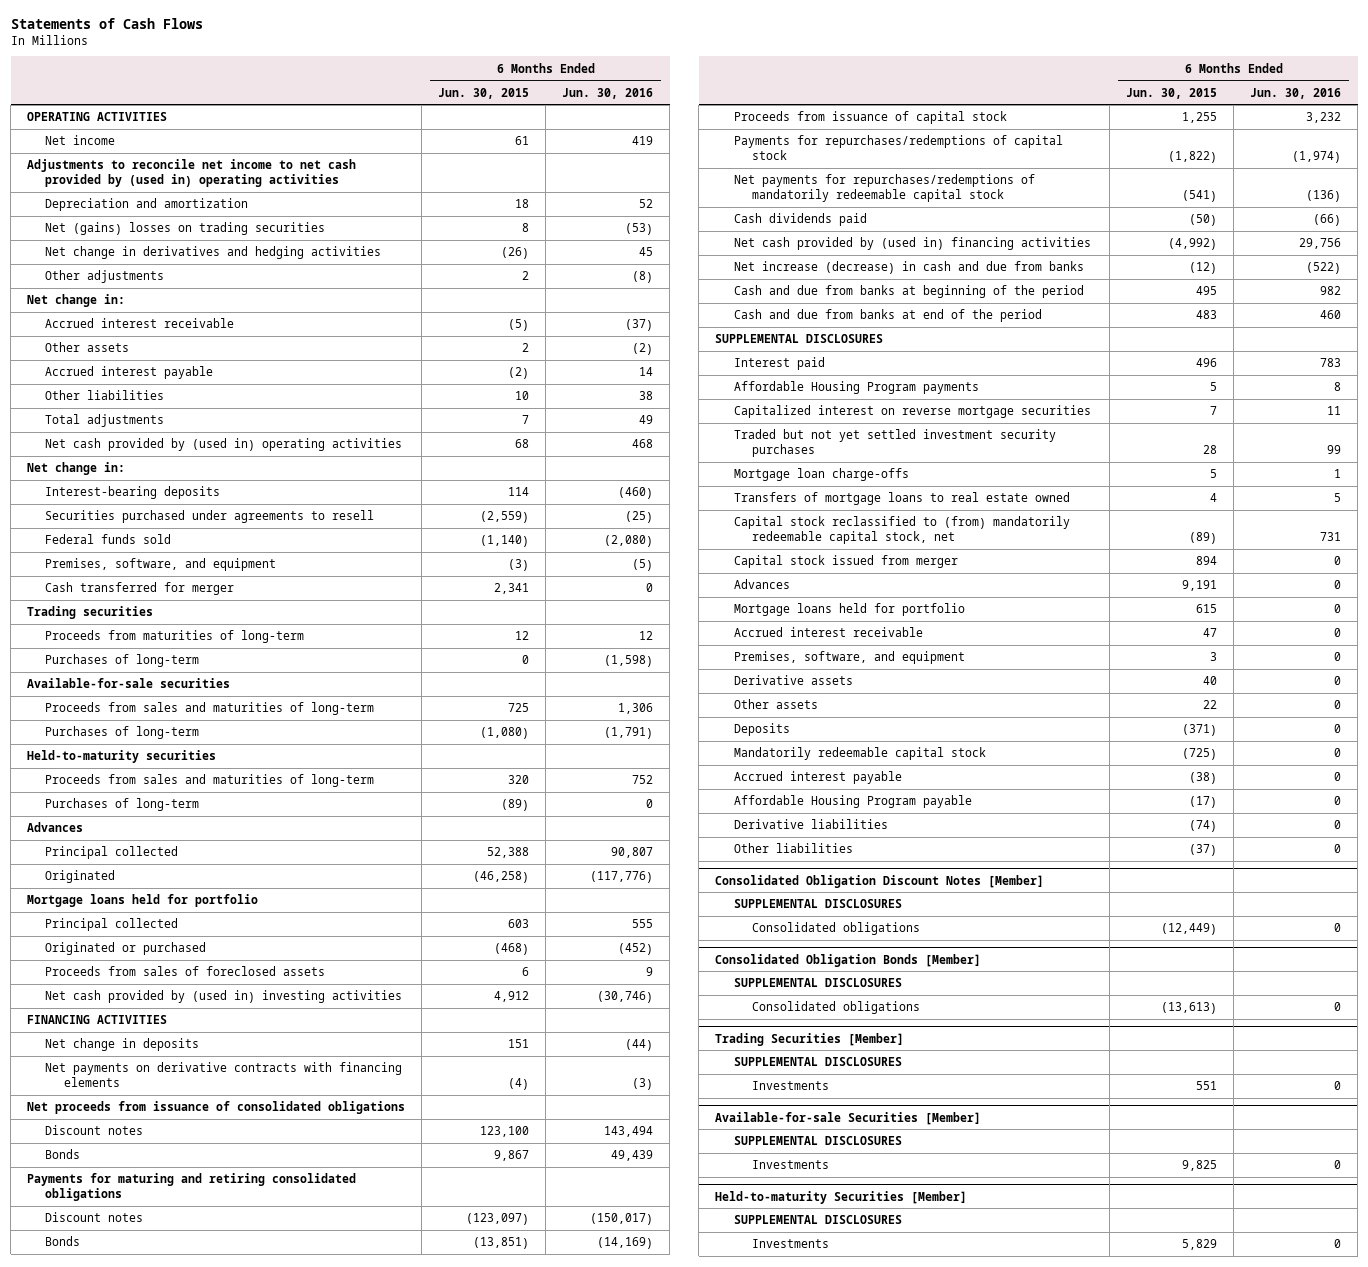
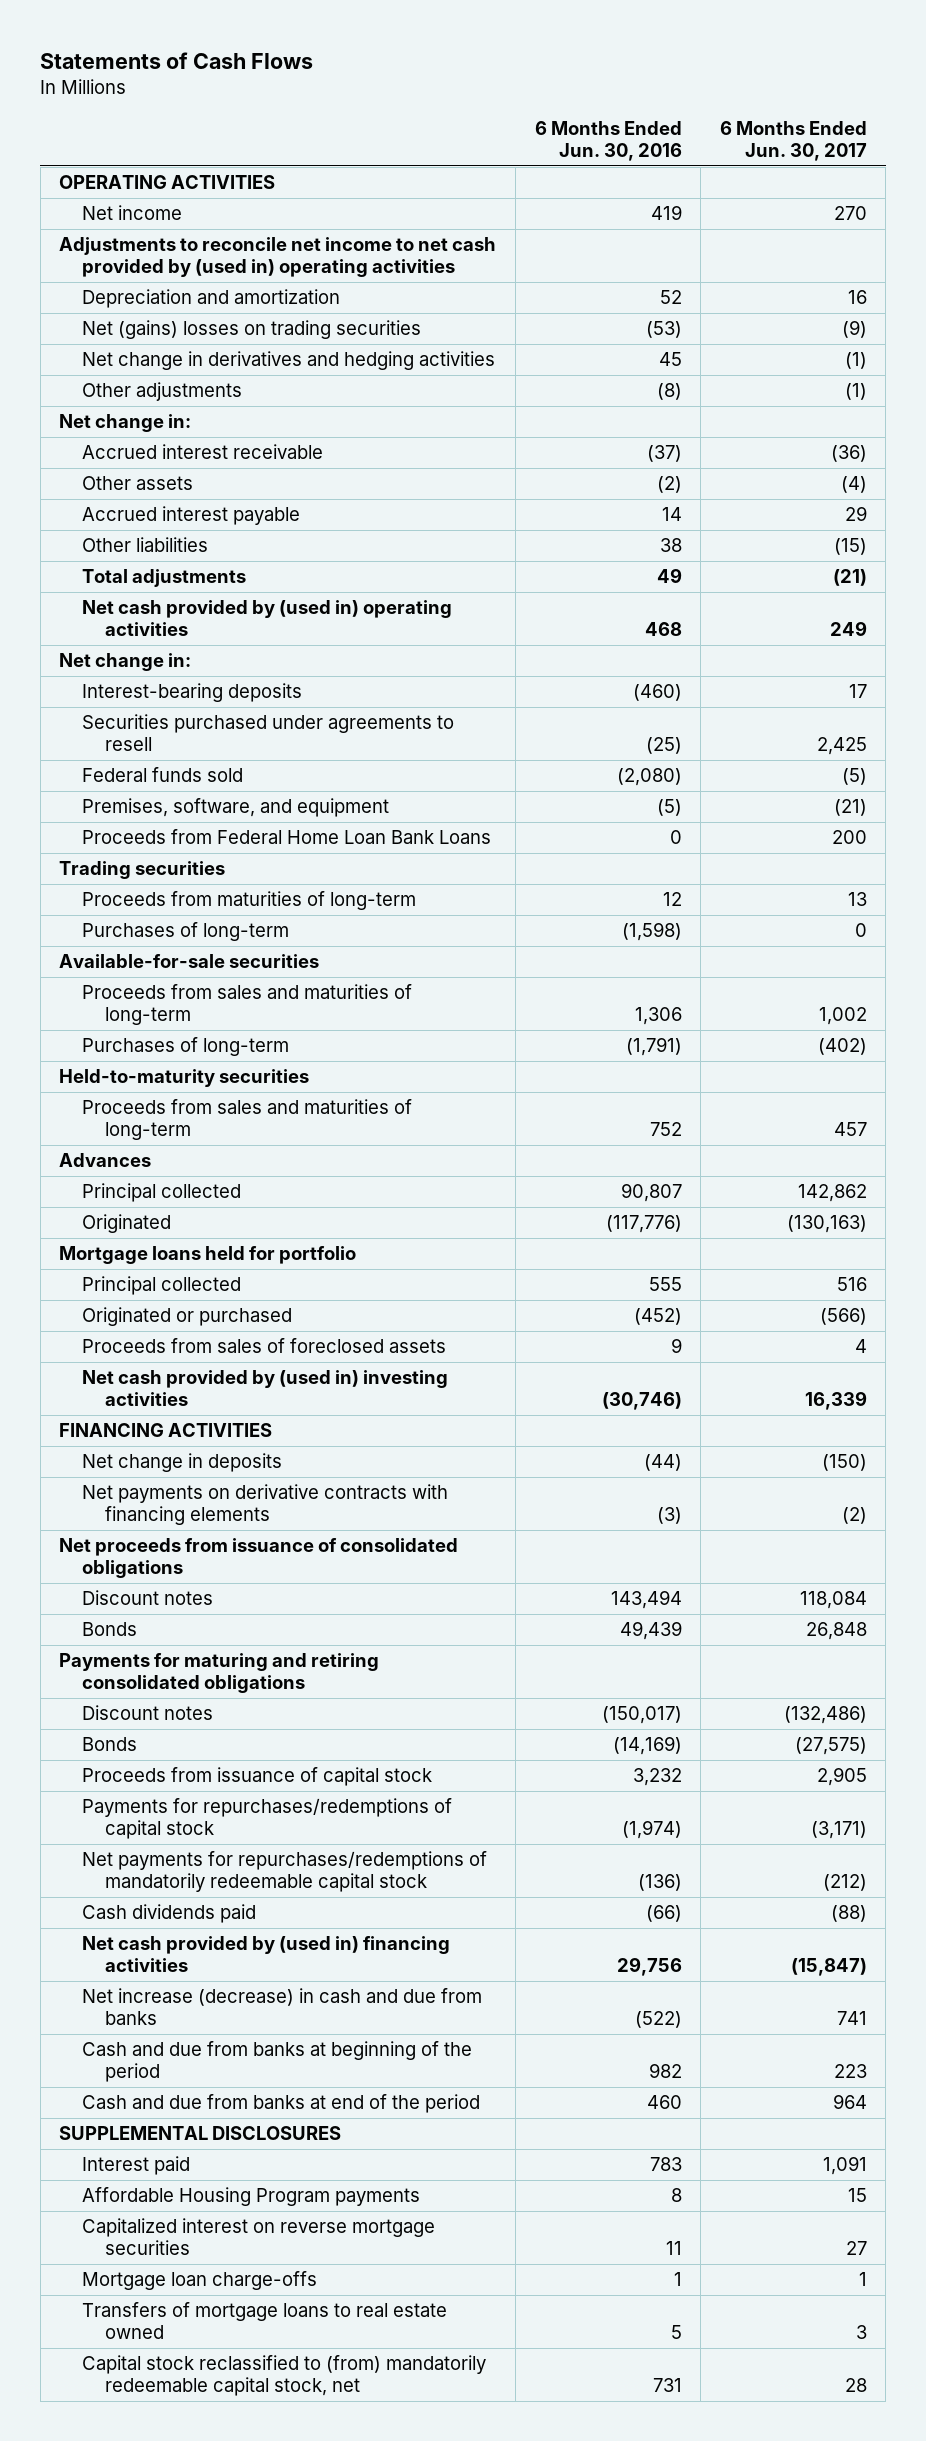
- | 6 Months Ended Jun. 30, 2015 | 6 Months Ended Jun. 30, 2016
+ | 6 Months Ended Jun. 30, 2016 | 6 Months Ended Jun. 30, 2017
- Cash transferred for merger | 2,341 | 0
+ Proceeds from Federal Home Loan Bank Loans | 0 | 200
- Purchases of long-term | (89) | 0
- Traded but not yet settled investment security purchases | 28 | 99
- Capital stock issued from merger | 894 | 0
- Advances | 9,191 | 0
- Mortgage loans held for portfolio | 615 | 0
- Accrued interest receivable | 47 | 0
- Premises, software, and equipment | 3 | 0
- Derivative assets | 40 | 0
- Other assets | 22 | 0
- Deposits | (371) | 0
- Mandatorily redeemable capital stock | (725) | 0
- Accrued interest payable | (38) | 0
- Affordable Housing Program payable | (17) | 0
- Derivative liabilities | (74) | 0
- Other liabilities | (37) | 0
- Consolidated Obligation Discount Notes [Member]
- SUPPLEMENTAL DISCLOSURES
- Consolidated obligations | (12,449) | 0
- Consolidated Obligation Bonds [Member]
- SUPPLEMENTAL DISCLOSURES
- Consolidated obligations | (13,613) | 0
- Trading Securities [Member]
- SUPPLEMENTAL DISCLOSURES
- Investments | 551 | 0
- Available-for-sale Securities [Member]
- SUPPLEMENTAL DISCLOSURES
- Investments | 9,825 | 0
- Held-to-maturity Securities [Member]
- SUPPLEMENTAL DISCLOSURES
- Investments | 5,829 | 0

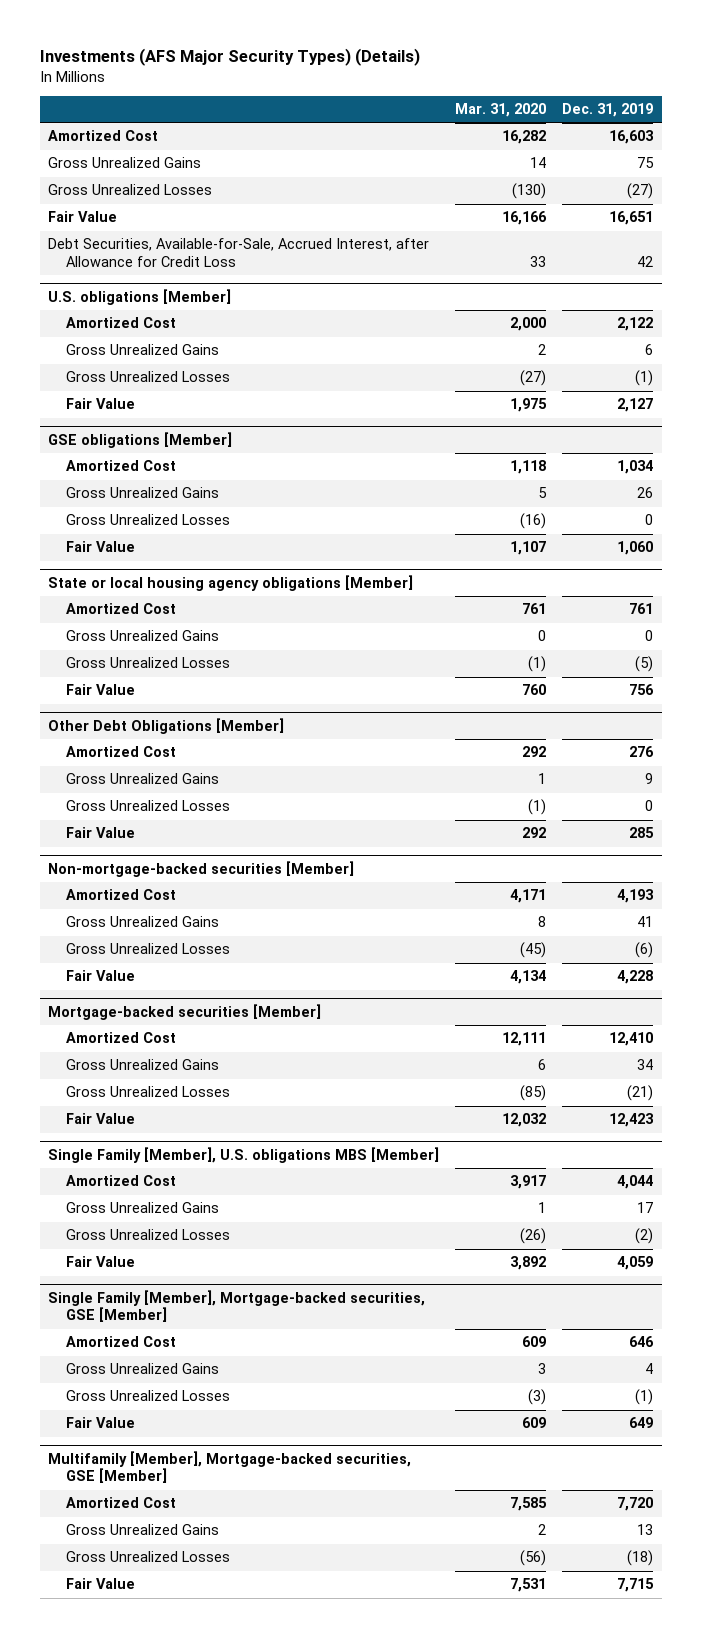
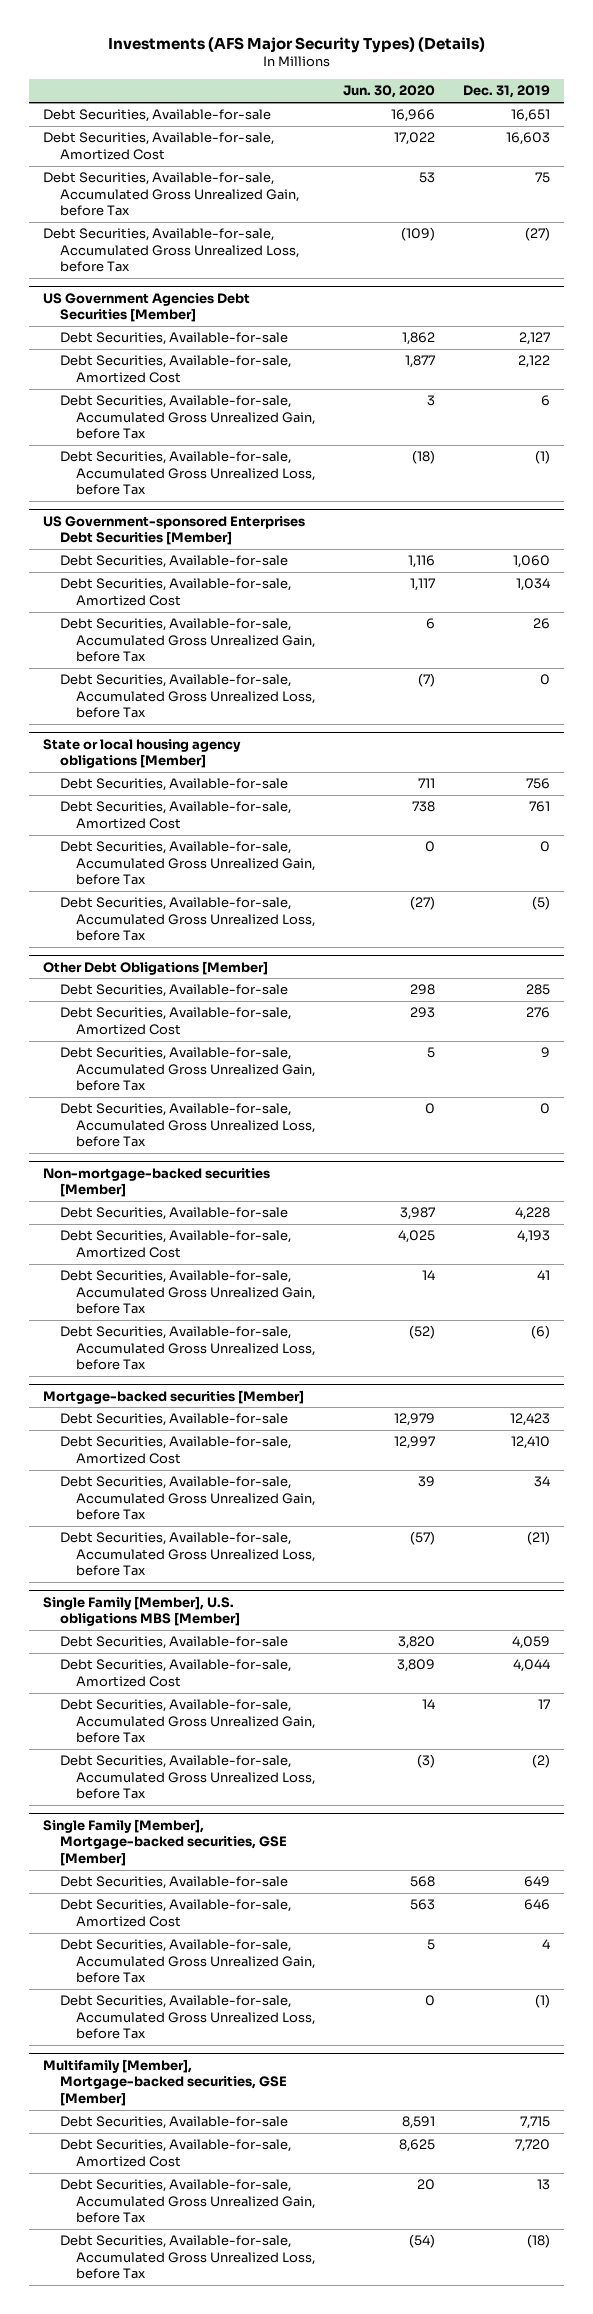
- | Mar. 31, 2020 | Dec. 31, 2019
+ | Jun. 30, 2020 | Dec. 31, 2019
- Amortized Cost | 16,282 | 16,603
- Gross Unrealized Gains | 14 | 75
- Gross Unrealized Losses | (130) | (27)
- Fair Value | 16,166 | 16,651
- Debt Securities, Available-for-Sale, Accrued Interest, after Allowance for Credit Loss | 33 | 42
- U.S. obligations [Member]
- Amortized Cost | 2,000 | 2,122
- Gross Unrealized Gains | 2 | 6
- Gross Unrealized Losses | (27) | (1)
- Fair Value | 1,975 | 2,127
- GSE obligations [Member]
- Amortized Cost | 1,118 | 1,034
- Gross Unrealized Gains | 5 | 26
- Gross Unrealized Losses | (16) | 0
- Fair Value | 1,107 | 1,060
+ Debt Securities, Available-for-sale | 16,966 | 16,651
+ Debt Securities, Available-for-sale, Amortized Cost | 17,022 | 16,603
+ Debt Securities, Available-for-sale, Accumulated Gross Unrealized Gain, before Tax | 53 | 75
+ Debt Securities, Available-for-sale, Accumulated Gross Unrealized Loss, before Tax | (109) | (27)
+ US Government Agencies Debt Securities [Member]
+ Debt Securities, Available-for-sale | 1,862 | 2,127
+ Debt Securities, Available-for-sale, Amortized Cost | 1,877 | 2,122
+ Debt Securities, Available-for-sale, Accumulated Gross Unrealized Gain, before Tax | 3 | 6
+ Debt Securities, Available-for-sale, Accumulated Gross Unrealized Loss, before Tax | (18) | (1)
+ US Government-sponsored Enterprises Debt Securities [Member]
+ Debt Securities, Available-for-sale | 1,116 | 1,060
+ Debt Securities, Available-for-sale, Amortized Cost | 1,117 | 1,034
+ Debt Securities, Available-for-sale, Accumulated Gross Unrealized Gain, before Tax | 6 | 26
+ Debt Securities, Available-for-sale, Accumulated Gross Unrealized Loss, before Tax | (7) | 0
@ State or local housing agency obligations [Member]
- Amortized Cost | 761 | 761
- Gross Unrealized Gains | 0 | 0
- Gross Unrealized Losses | (1) | (5)
- Fair Value | 760 | 756
+ Debt Securities, Available-for-sale | 711 | 756
+ Debt Securities, Available-for-sale, Amortized Cost | 738 | 761
+ Debt Securities, Available-for-sale, Accumulated Gross Unrealized Gain, before Tax | 0 | 0
+ Debt Securities, Available-for-sale, Accumulated Gross Unrealized Loss, before Tax | (27) | (5)
@ Other Debt Obligations [Member]
- Amortized Cost | 292 | 276
- Gross Unrealized Gains | 1 | 9
- Gross Unrealized Losses | (1) | 0
- Fair Value | 292 | 285
+ Debt Securities, Available-for-sale | 298 | 285
+ Debt Securities, Available-for-sale, Amortized Cost | 293 | 276
+ Debt Securities, Available-for-sale, Accumulated Gross Unrealized Gain, before Tax | 5 | 9
+ Debt Securities, Available-for-sale, Accumulated Gross Unrealized Loss, before Tax | 0 | 0
@ Non-mortgage-backed securities [Member]
- Amortized Cost | 4,171 | 4,193
- Gross Unrealized Gains | 8 | 41
- Gross Unrealized Losses | (45) | (6)
- Fair Value | 4,134 | 4,228
+ Debt Securities, Available-for-sale | 3,987 | 4,228
+ Debt Securities, Available-for-sale, Amortized Cost | 4,025 | 4,193
+ Debt Securities, Available-for-sale, Accumulated Gross Unrealized Gain, before Tax | 14 | 41
+ Debt Securities, Available-for-sale, Accumulated Gross Unrealized Loss, before Tax | (52) | (6)
@ Mortgage-backed securities [Member]
- Amortized Cost | 12,111 | 12,410
- Gross Unrealized Gains | 6 | 34
- Gross Unrealized Losses | (85) | (21)
- Fair Value | 12,032 | 12,423
+ Debt Securities, Available-for-sale | 12,979 | 12,423
+ Debt Securities, Available-for-sale, Amortized Cost | 12,997 | 12,410
+ Debt Securities, Available-for-sale, Accumulated Gross Unrealized Gain, before Tax | 39 | 34
+ Debt Securities, Available-for-sale, Accumulated Gross Unrealized Loss, before Tax | (57) | (21)
@ Single Family [Member], U.S. obligations MBS [Member]
- Amortized Cost | 3,917 | 4,044
- Gross Unrealized Gains | 1 | 17
- Gross Unrealized Losses | (26) | (2)
- Fair Value | 3,892 | 4,059
+ Debt Securities, Available-for-sale | 3,820 | 4,059
+ Debt Securities, Available-for-sale, Amortized Cost | 3,809 | 4,044
+ Debt Securities, Available-for-sale, Accumulated Gross Unrealized Gain, before Tax | 14 | 17
+ Debt Securities, Available-for-sale, Accumulated Gross Unrealized Loss, before Tax | (3) | (2)
@ Single Family [Member], Mortgage-backed securities, GSE [Member]
- Amortized Cost | 609 | 646
- Gross Unrealized Gains | 3 | 4
- Gross Unrealized Losses | (3) | (1)
- Fair Value | 609 | 649
+ Debt Securities, Available-for-sale | 568 | 649
+ Debt Securities, Available-for-sale, Amortized Cost | 563 | 646
+ Debt Securities, Available-for-sale, Accumulated Gross Unrealized Gain, before Tax | 5 | 4
+ Debt Securities, Available-for-sale, Accumulated Gross Unrealized Loss, before Tax | 0 | (1)
@ Multifamily [Member], Mortgage-backed securities, GSE [Member]
- Amortized Cost | 7,585 | 7,720
- Gross Unrealized Gains | 2 | 13
- Gross Unrealized Losses | (56) | (18)
- Fair Value | 7,531 | 7,715
+ Debt Securities, Available-for-sale | 8,591 | 7,715
+ Debt Securities, Available-for-sale, Amortized Cost | 8,625 | 7,720
+ Debt Securities, Available-for-sale, Accumulated Gross Unrealized Gain, before Tax | 20 | 13
+ Debt Securities, Available-for-sale, Accumulated Gross Unrealized Loss, before Tax | (54) | (18)

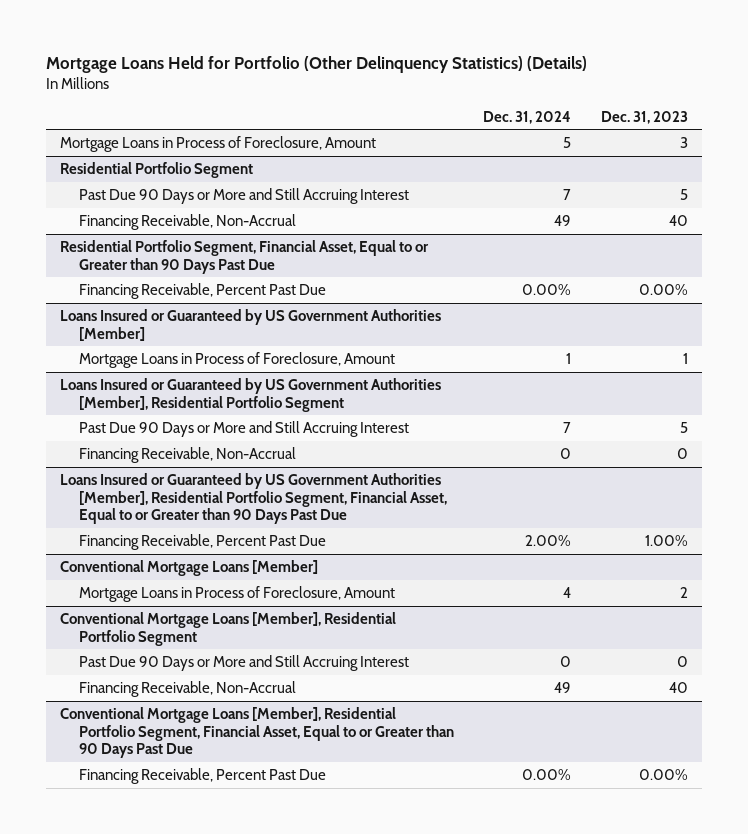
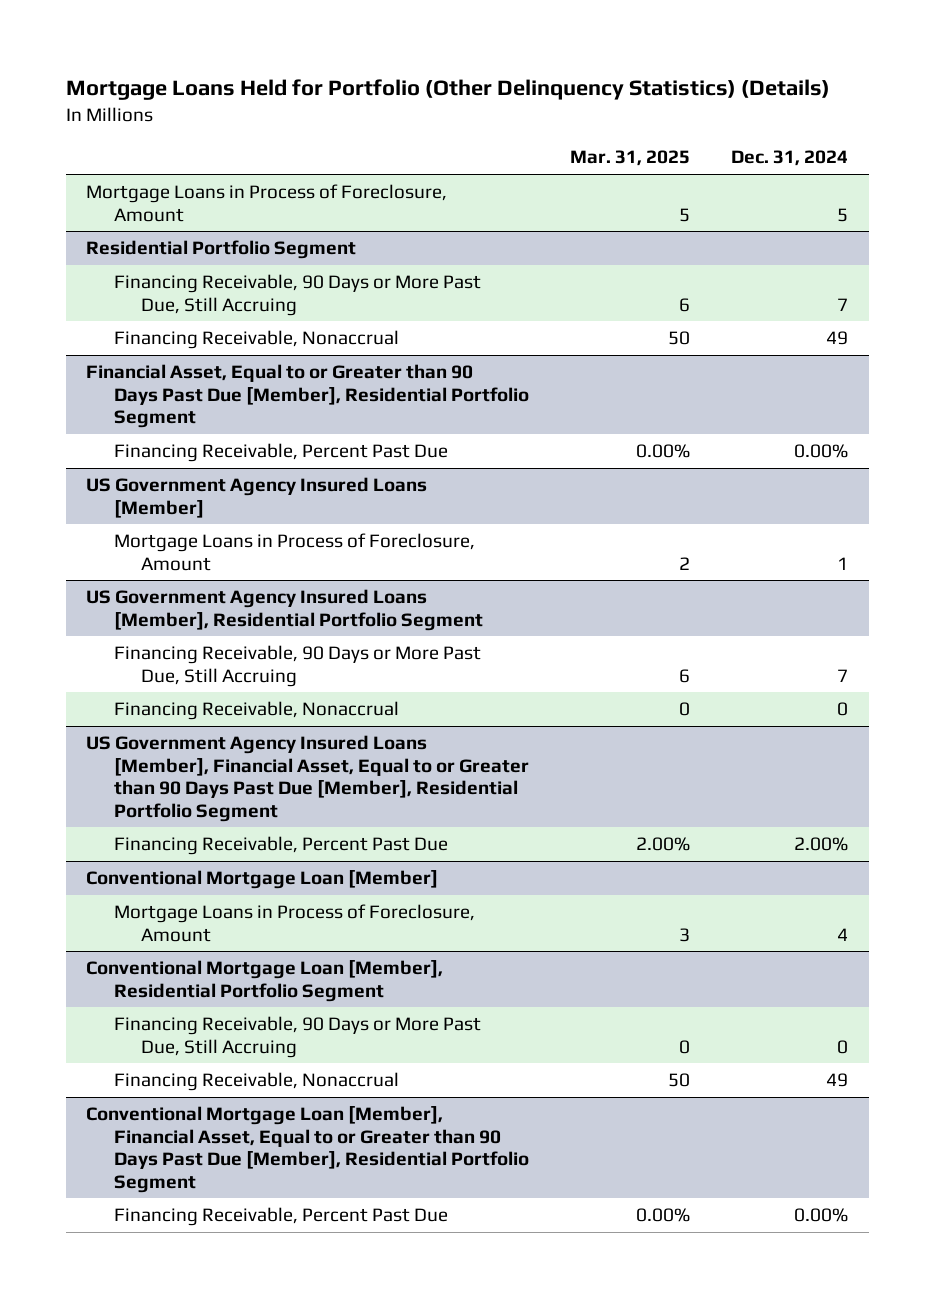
- | Dec. 31, 2024 | Dec. 31, 2023
+ | Mar. 31, 2025 | Dec. 31, 2024
@ Residential Portfolio Segment
- Past Due 90 Days or More and Still Accruing Interest | 7 | 5
- Financing Receivable, Non-Accrual | 49 | 40
- Residential Portfolio Segment, Financial Asset, Equal to or Greater than 90 Days Past Due
@ Residential Portfolio Segment
+ Financing Receivable, 90 Days or More Past Due, Still Accruing | 6 | 7
+ Financing Receivable, Nonaccrual | 50 | 49
+ Financial Asset, Equal to or Greater than 90 Days Past Due [Member], Residential Portfolio Segment
- Loans Insured or Guaranteed by US Government Authorities [Member]
+ US Government Agency Insured Loans [Member]
- Loans Insured or Guaranteed by US Government Authorities [Member], Residential Portfolio Segment
- Past Due 90 Days or More and Still Accruing Interest | 7 | 5
- Financing Receivable, Non-Accrual | 0 | 0
- Loans Insured or Guaranteed by US Government Authorities [Member], Residential Portfolio Segment, Financial Asset, Equal to or Greater than 90 Days Past Due
+ US Government Agency Insured Loans [Member], Residential Portfolio Segment
+ Financing Receivable, 90 Days or More Past Due, Still Accruing | 6 | 7
+ Financing Receivable, Nonaccrual | 0 | 0
+ US Government Agency Insured Loans [Member], Financial Asset, Equal to or Greater than 90 Days Past Due [Member], Residential Portfolio Segment
- Conventional Mortgage Loans [Member]
+ Conventional Mortgage Loan [Member]
- Conventional Mortgage Loans [Member], Residential Portfolio Segment
- Past Due 90 Days or More and Still Accruing Interest | 0 | 0
- Financing Receivable, Non-Accrual | 49 | 40
- Conventional Mortgage Loans [Member], Residential Portfolio Segment, Financial Asset, Equal to or Greater than 90 Days Past Due
+ Conventional Mortgage Loan [Member], Residential Portfolio Segment
+ Financing Receivable, 90 Days or More Past Due, Still Accruing | 0 | 0
+ Financing Receivable, Nonaccrual | 50 | 49
+ Conventional Mortgage Loan [Member], Financial Asset, Equal to or Greater than 90 Days Past Due [Member], Residential Portfolio Segment

